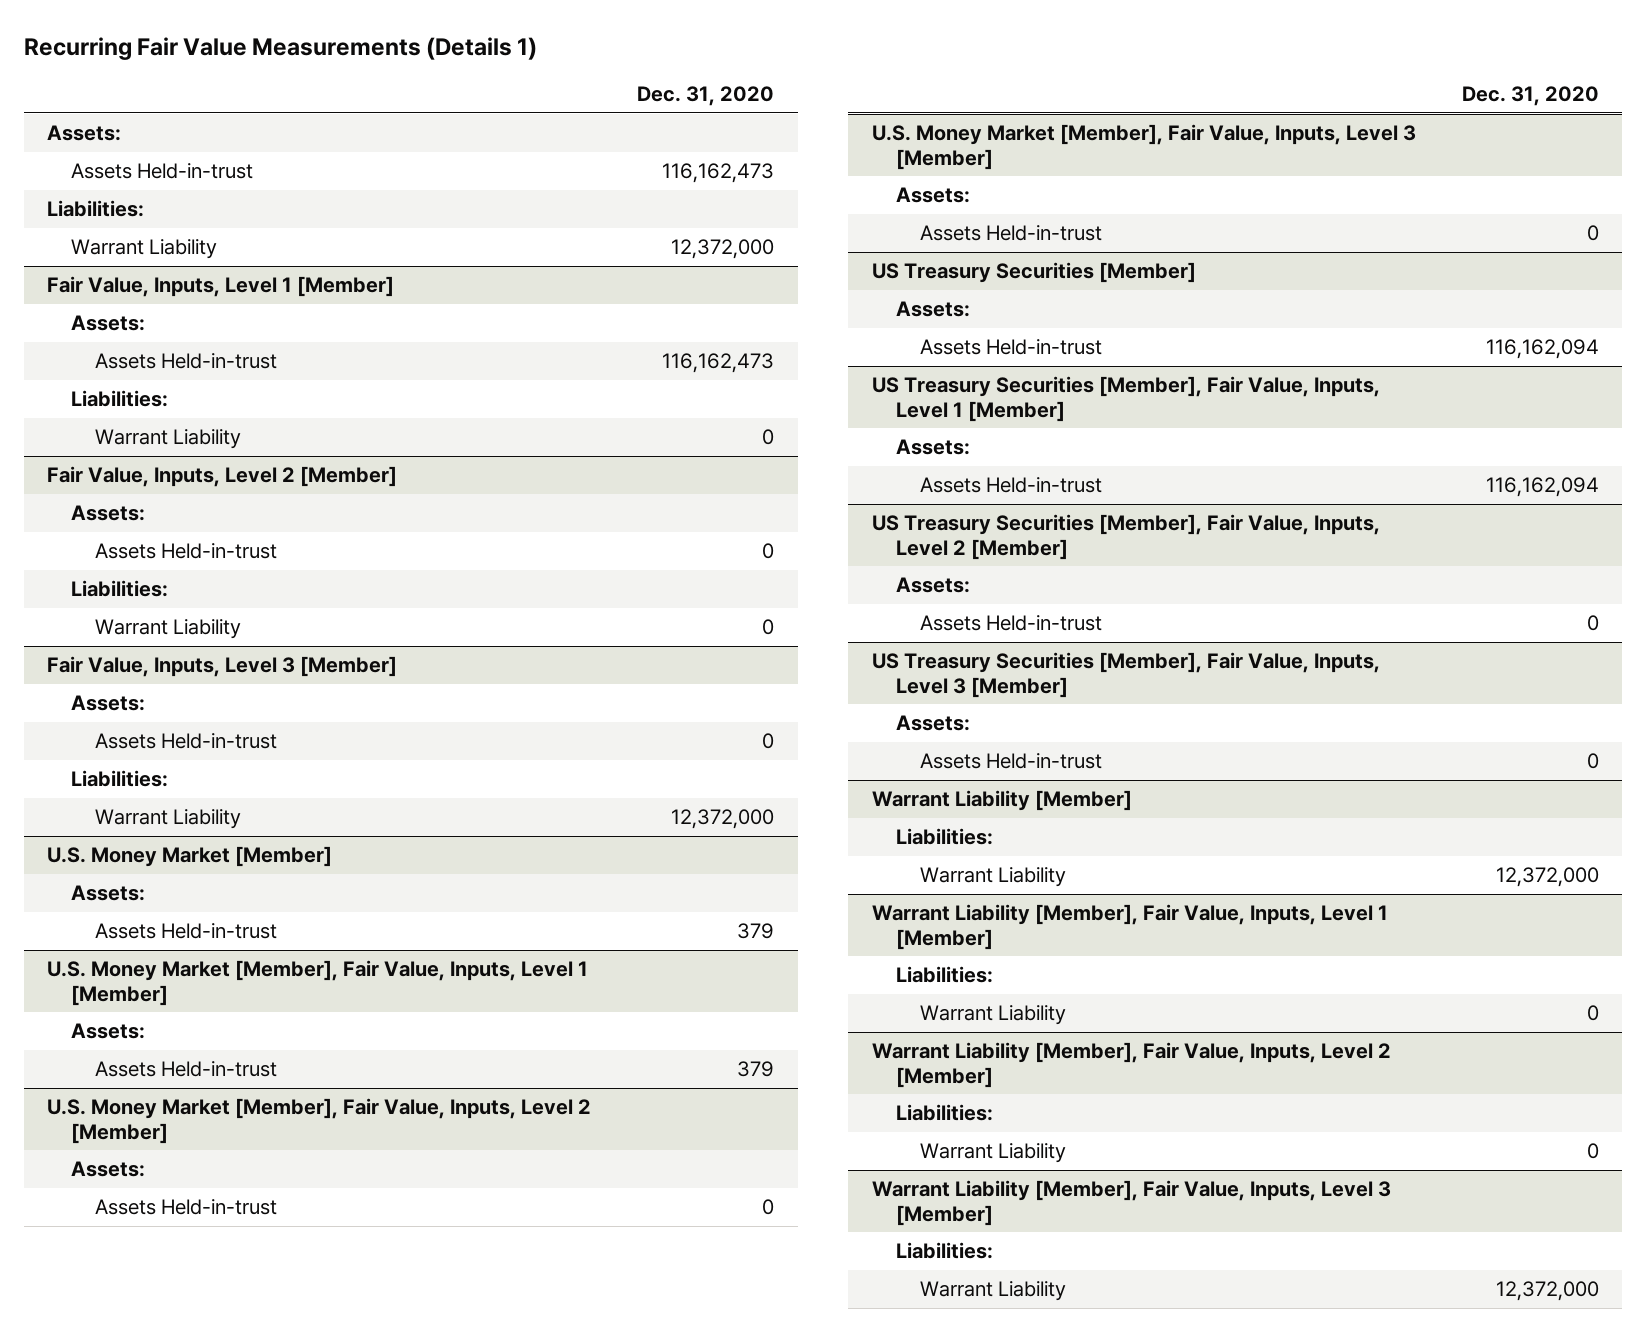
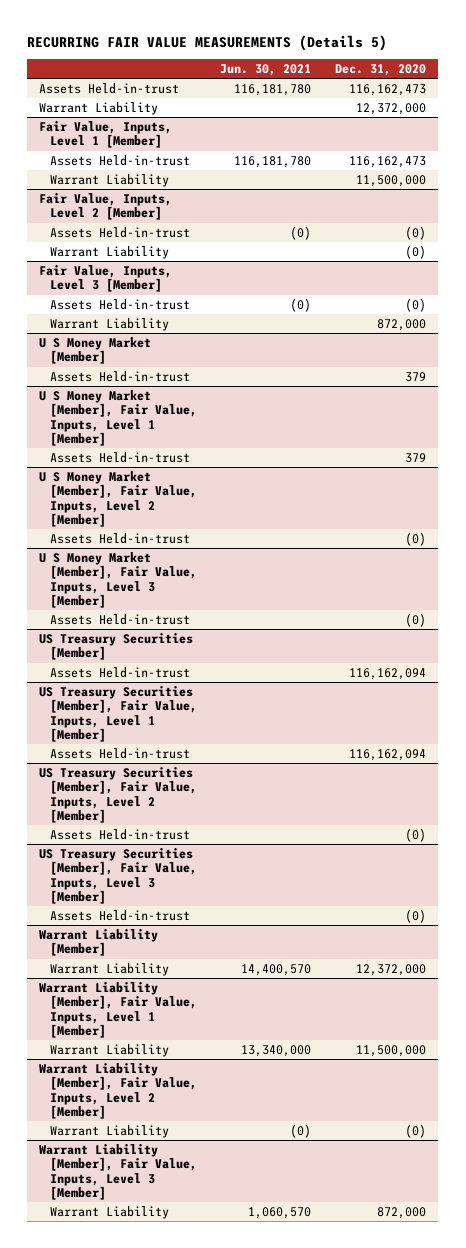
- Recurring Fair Value Measurements (Details 1)
+ RECURRING FAIR VALUE MEASUREMENTS (Details 5)
- | Dec. 31, 2020
+ | Jun. 30, 2021 | Dec. 31, 2020
- Assets:
- Liabilities:
@ Fair Value, Inputs, Level 1 [Member]
- Assets:
- Liabilities:
- Warrant Liability | 0
+ Warrant Liability | | 11,500,000
@ Fair Value, Inputs, Level 2 [Member]
- Assets:
- Assets Held-in-trust | 0
- Liabilities:
- Warrant Liability | 0
+ Assets Held-in-trust | (0) | (0)
+ Warrant Liability | | (0)
@ Fair Value, Inputs, Level 3 [Member]
- Assets:
- Assets Held-in-trust | 0
- Liabilities:
- Warrant Liability | 12,372,000
- U.S. Money Market [Member]
- Assets:
@ Fair Value, Inputs, Level 3 [Member]
+ Assets Held-in-trust | (0) | (0)
+ Warrant Liability | | 872,000
+ U S Money Market [Member]
- U.S. Money Market [Member], Fair Value, Inputs, Level 1 [Member]
- Assets:
+ U S Money Market [Member], Fair Value, Inputs, Level 1 [Member]
- U.S. Money Market [Member], Fair Value, Inputs, Level 2 [Member]
- Assets:
- Assets Held-in-trust | 0
- U.S. Money Market [Member], Fair Value, Inputs, Level 3 [Member]
- Assets:
- Assets Held-in-trust | 0
+ U S Money Market [Member], Fair Value, Inputs, Level 2 [Member]
+ Assets Held-in-trust | | (0)
+ U S Money Market [Member], Fair Value, Inputs, Level 3 [Member]
+ Assets Held-in-trust | | (0)
@ US Treasury Securities [Member]
- Assets:
@ US Treasury Securities [Member], Fair Value, Inputs, Level 1 [Member]
- Assets:
@ US Treasury Securities [Member], Fair Value, Inputs, Level 2 [Member]
- Assets:
- Assets Held-in-trust | 0
+ Assets Held-in-trust | | (0)
@ US Treasury Securities [Member], Fair Value, Inputs, Level 3 [Member]
- Assets:
- Assets Held-in-trust | 0
+ Assets Held-in-trust | | (0)
@ Warrant Liability [Member]
- Liabilities:
@ Warrant Liability [Member], Fair Value, Inputs, Level 1 [Member]
- Liabilities:
- Warrant Liability | 0
+ Warrant Liability | 13,340,000 | 11,500,000
@ Warrant Liability [Member], Fair Value, Inputs, Level 2 [Member]
- Liabilities:
- Warrant Liability | 0
+ Warrant Liability | (0) | (0)
@ Warrant Liability [Member], Fair Value, Inputs, Level 3 [Member]
- Liabilities:
- Warrant Liability | 12,372,000
+ Warrant Liability | 1,060,570 | 872,000

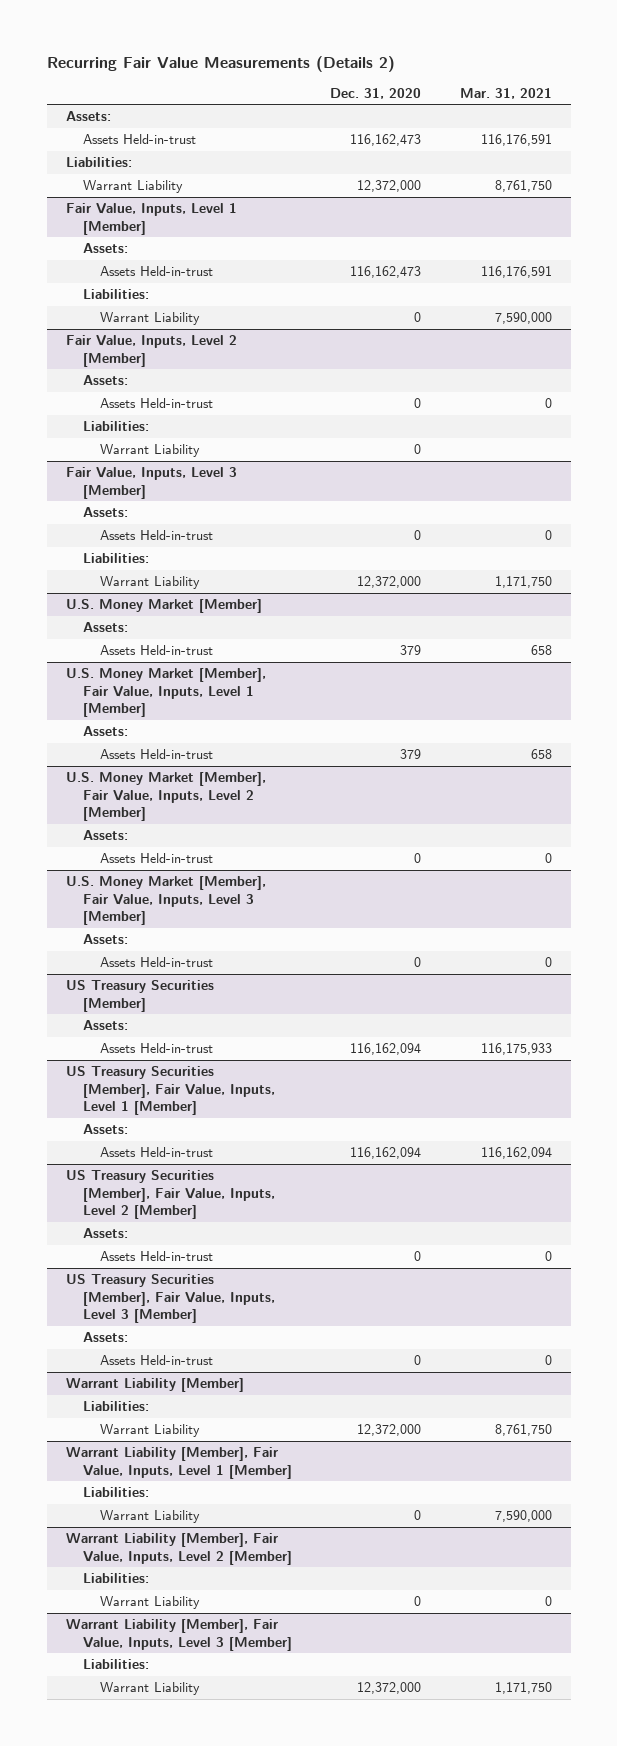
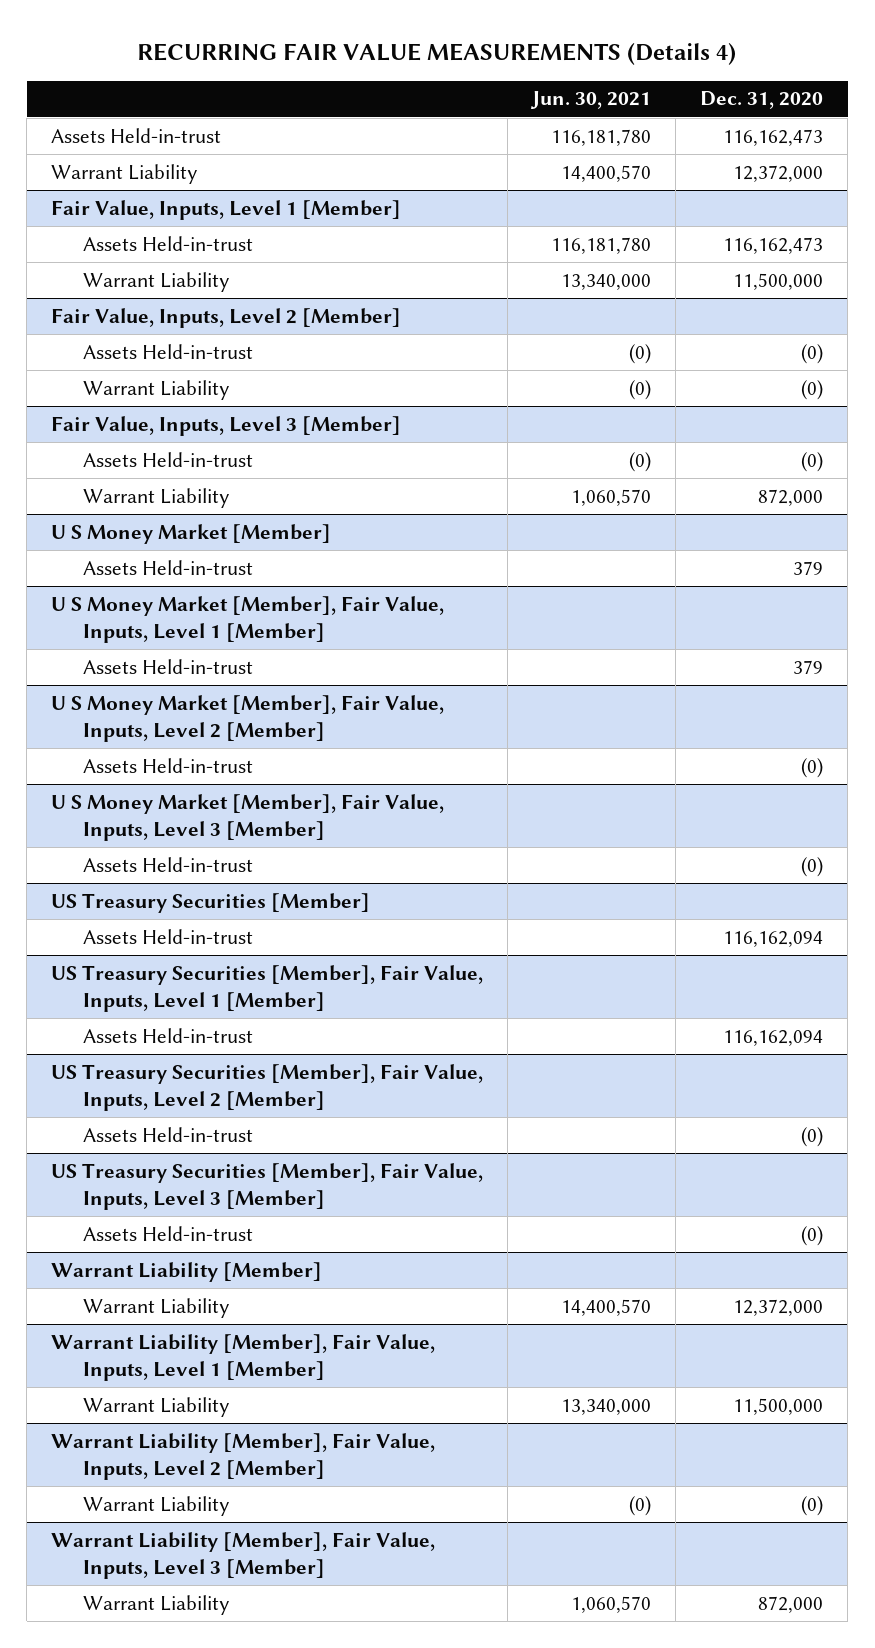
- Recurring Fair Value Measurements (Details 2)
+ RECURRING FAIR VALUE MEASUREMENTS (Details 4)
- | Dec. 31, 2020 | Mar. 31, 2021
+ | Jun. 30, 2021 | Dec. 31, 2020
- Assets:
- Liabilities:
@ Fair Value, Inputs, Level 1 [Member]
- Assets:
- Liabilities:
- Warrant Liability | 0 | 7,590,000
+ Warrant Liability | 13,340,000 | 11,500,000
@ Fair Value, Inputs, Level 2 [Member]
- Assets:
- Assets Held-in-trust | 0 | 0
- Liabilities:
- Warrant Liability | 0 |
+ Assets Held-in-trust | (0) | (0)
+ Warrant Liability | (0) | (0)
@ Fair Value, Inputs, Level 3 [Member]
- Assets:
- Assets Held-in-trust | 0 | 0
- Liabilities:
- Warrant Liability | 12,372,000 | 1,171,750
- U.S. Money Market [Member]
- Assets:
@ Fair Value, Inputs, Level 3 [Member]
+ Assets Held-in-trust | (0) | (0)
+ Warrant Liability | 1,060,570 | 872,000
+ U S Money Market [Member]
- U.S. Money Market [Member], Fair Value, Inputs, Level 1 [Member]
- Assets:
+ U S Money Market [Member], Fair Value, Inputs, Level 1 [Member]
- U.S. Money Market [Member], Fair Value, Inputs, Level 2 [Member]
- Assets:
- Assets Held-in-trust | 0 | 0
- U.S. Money Market [Member], Fair Value, Inputs, Level 3 [Member]
- Assets:
- Assets Held-in-trust | 0 | 0
+ U S Money Market [Member], Fair Value, Inputs, Level 2 [Member]
+ Assets Held-in-trust | | (0)
+ U S Money Market [Member], Fair Value, Inputs, Level 3 [Member]
+ Assets Held-in-trust | | (0)
@ US Treasury Securities [Member]
- Assets:
@ US Treasury Securities [Member], Fair Value, Inputs, Level 1 [Member]
- Assets:
@ US Treasury Securities [Member], Fair Value, Inputs, Level 2 [Member]
- Assets:
- Assets Held-in-trust | 0 | 0
+ Assets Held-in-trust | | (0)
@ US Treasury Securities [Member], Fair Value, Inputs, Level 3 [Member]
- Assets:
- Assets Held-in-trust | 0 | 0
+ Assets Held-in-trust | | (0)
@ Warrant Liability [Member]
- Liabilities:
@ Warrant Liability [Member], Fair Value, Inputs, Level 1 [Member]
- Liabilities:
- Warrant Liability | 0 | 7,590,000
+ Warrant Liability | 13,340,000 | 11,500,000
@ Warrant Liability [Member], Fair Value, Inputs, Level 2 [Member]
- Liabilities:
- Warrant Liability | 0 | 0
+ Warrant Liability | (0) | (0)
@ Warrant Liability [Member], Fair Value, Inputs, Level 3 [Member]
- Liabilities:
- Warrant Liability | 12,372,000 | 1,171,750
+ Warrant Liability | 1,060,570 | 872,000

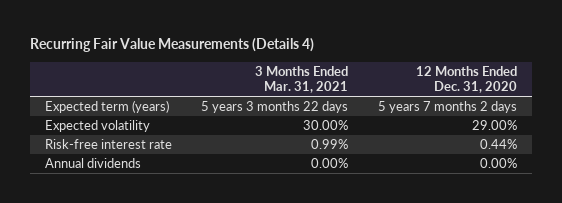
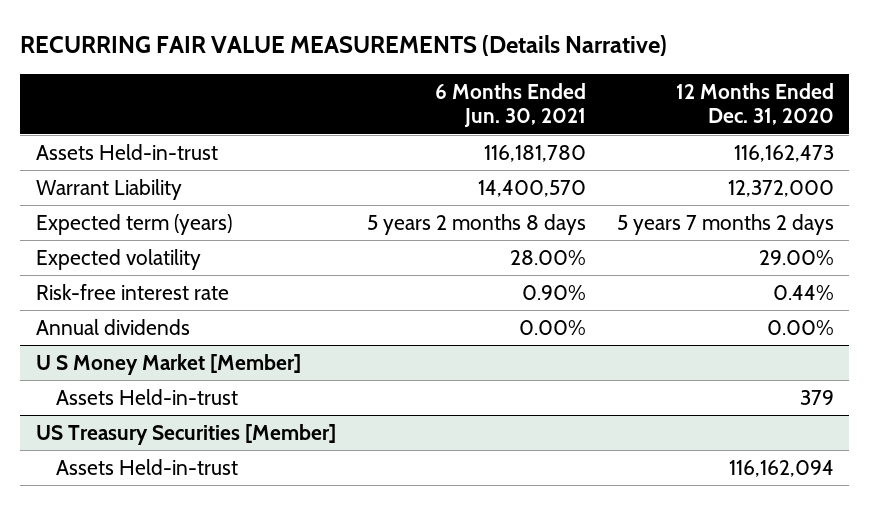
- Recurring Fair Value Measurements (Details 4)
+ RECURRING FAIR VALUE MEASUREMENTS (Details Narrative)
- | 3 Months Ended Mar. 31, 2021 | 12 Months Ended Dec. 31, 2020
+ | 6 Months Ended Jun. 30, 2021 | 12 Months Ended Dec. 31, 2020
+ Assets Held-in-trust | 116,181,780 | 116,162,473
+ Warrant Liability | 14,400,570 | 12,372,000
+ U S Money Market [Member]
+ Assets Held-in-trust | | 379
+ US Treasury Securities [Member]
+ Assets Held-in-trust | | 116,162,094

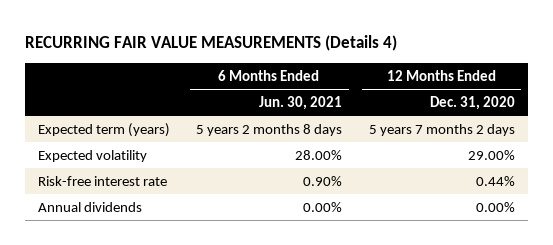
- RECURRING FAIR VALUE MEASUREMENTS (Details Narrative)
+ RECURRING FAIR VALUE MEASUREMENTS (Details 4)
- Assets Held-in-trust | 116,181,780 | 116,162,473
- Warrant Liability | 14,400,570 | 12,372,000
- U S Money Market [Member]
- Assets Held-in-trust | | 379
- US Treasury Securities [Member]
- Assets Held-in-trust | | 116,162,094

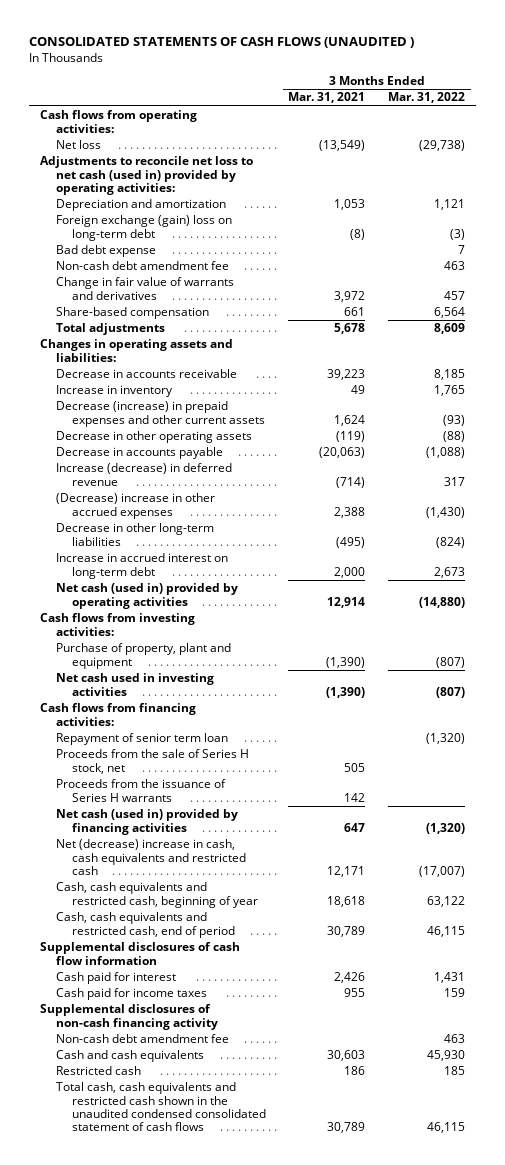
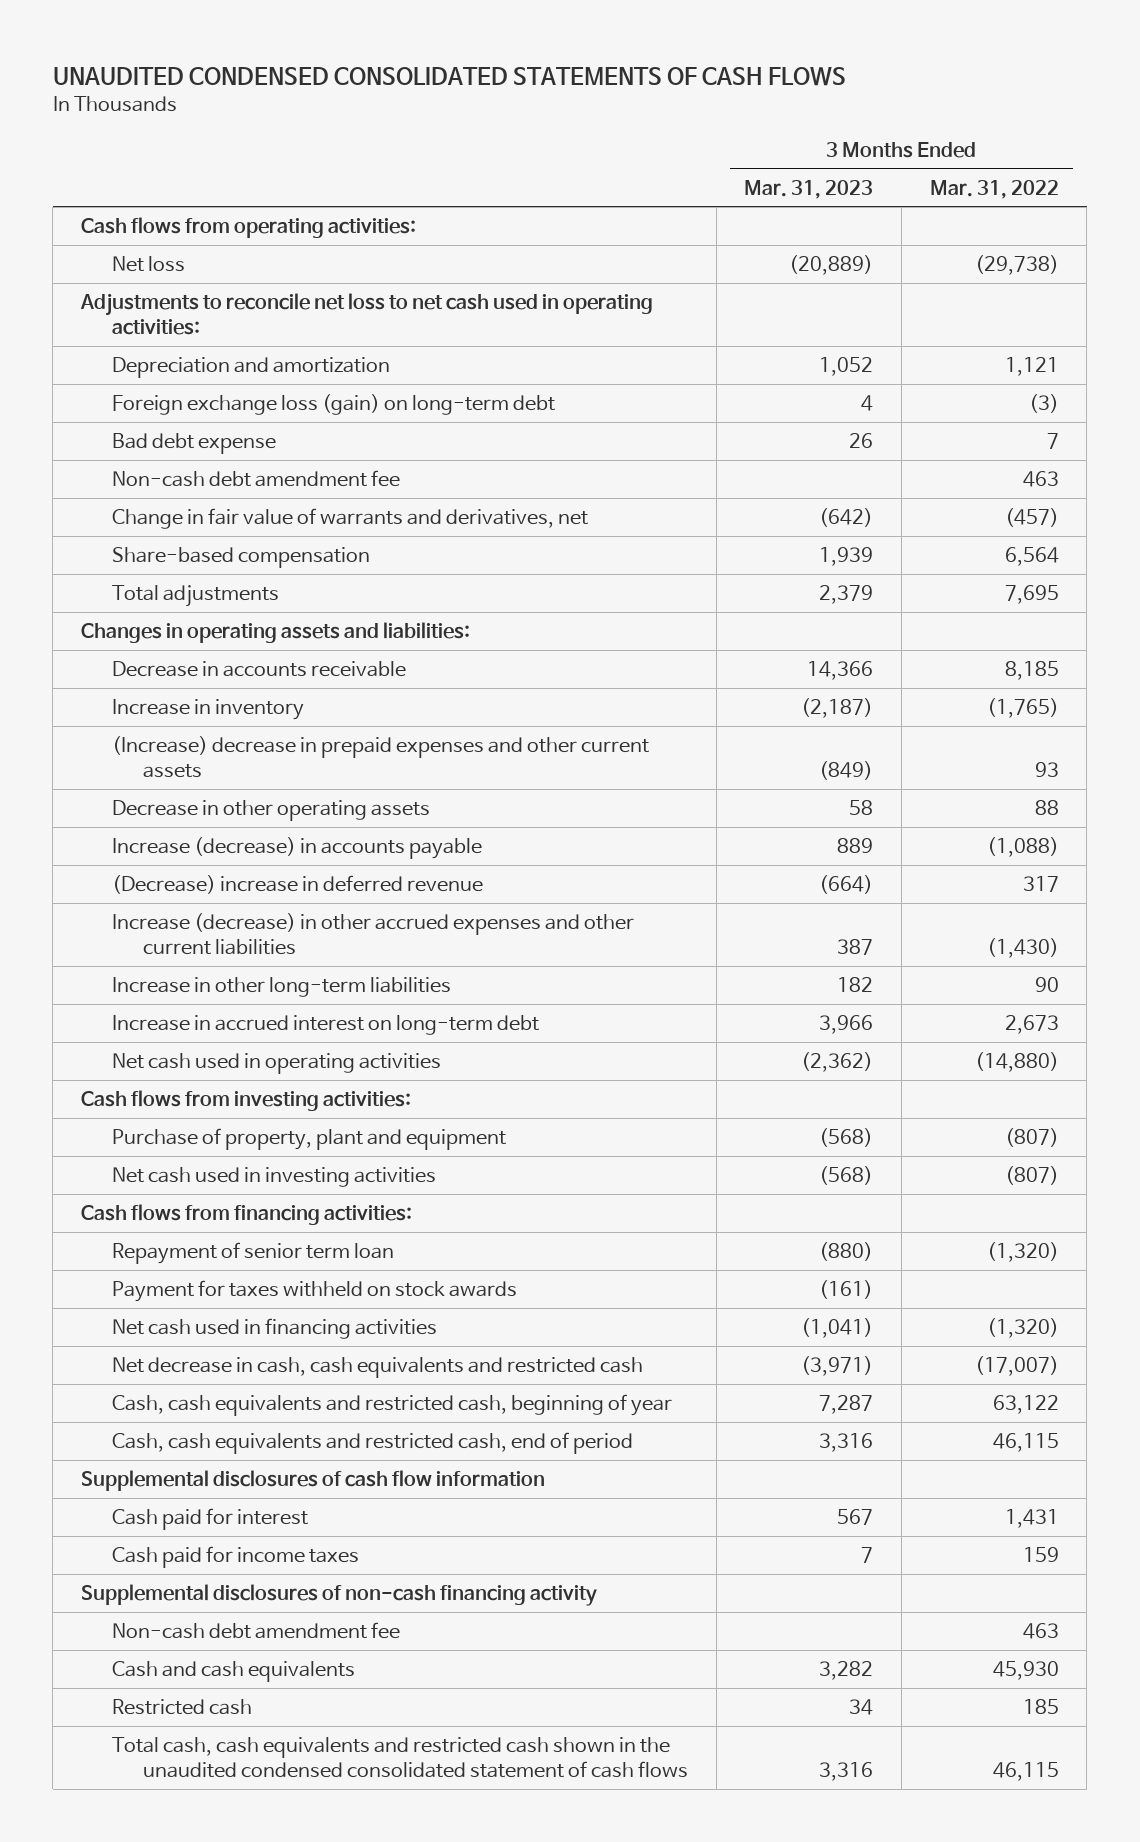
- CONSOLIDATED STATEMENTS OF CASH FLOWS (UNAUDITED )
+ UNAUDITED CONDENSED CONSOLIDATED STATEMENTS OF CASH FLOWS
- | 3 Months Ended Mar. 31, 2021 | 3 Months Ended Mar. 31, 2022
+ | 3 Months Ended Mar. 31, 2023 | 3 Months Ended Mar. 31, 2022
- Adjustments to reconcile net loss to net cash (used in) provided by operating activities:
+ Adjustments to reconcile net loss to net cash used in operating activities:
- Foreign exchange (gain) loss on long-term debt | (8) | (3)
+ Foreign exchange loss (gain) on long-term debt | 4 | (3)
- Change in fair value of warrants and derivatives | 3,972 | 457
+ Change in fair value of warrants and derivatives, net | (642) | (457)
- Total adjustments | 5,678 | 8,609
+ Total adjustments | 2,379 | 7,695
- Increase in inventory | 49 | 1,765
- Decrease (increase) in prepaid expenses and other current assets | 1,624 | (93)
- Decrease in other operating assets | (119) | (88)
- Decrease in accounts payable | (20,063) | (1,088)
- Increase (decrease) in deferred revenue | (714) | 317
- (Decrease) increase in other accrued expenses | 2,388 | (1,430)
- Decrease in other long-term liabilities | (495) | (824)
+ Increase in inventory | (2,187) | (1,765)
+ (Increase) decrease in prepaid expenses and other current assets | (849) | 93
+ Decrease in other operating assets | 58 | 88
+ Increase (decrease) in accounts payable | 889 | (1,088)
+ (Decrease) increase in deferred revenue | (664) | 317
+ Increase (decrease) in other accrued expenses and other current liabilities | 387 | (1,430)
+ Increase in other long-term liabilities | 182 | 90
- Net cash (used in) provided by operating activities | 12,914 | (14,880)
+ Net cash used in operating activities | (2,362) | (14,880)
- Proceeds from the sale of Series H stock, net | 505 |
- Proceeds from the issuance of Series H warrants | 142 |
- Net cash (used in) provided by financing activities | 647 | (1,320)
- Net (decrease) increase in cash, cash equivalents and restricted cash | 12,171 | (17,007)
+ Payment for taxes withheld on stock awards | (161) |
+ Net cash used in financing activities | (1,041) | (1,320)
+ Net decrease in cash, cash equivalents and restricted cash | (3,971) | (17,007)

